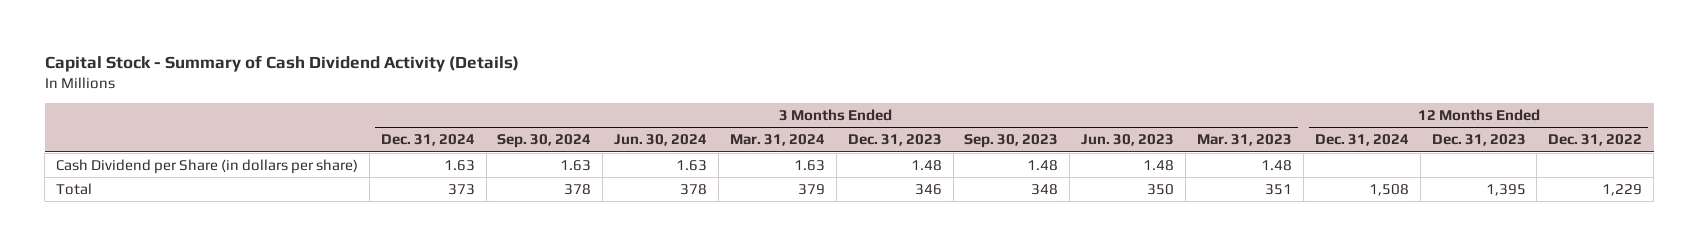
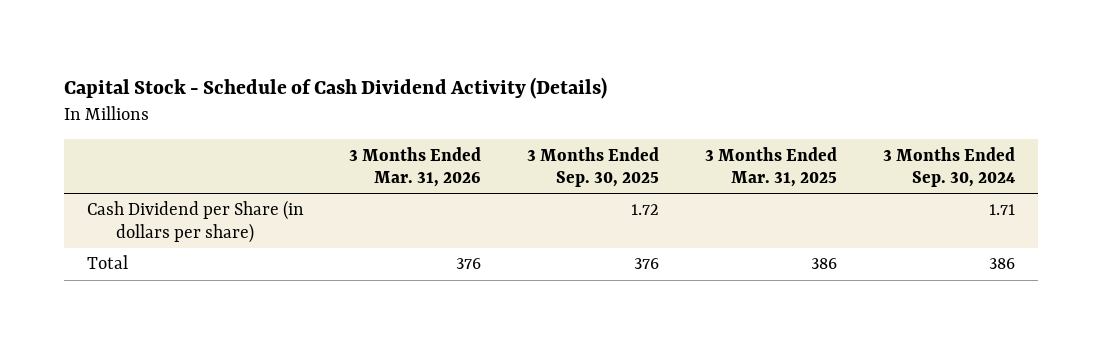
- Capital Stock - Summary of Cash Dividend Activity (Details)
+ Capital Stock - Schedule of Cash Dividend Activity (Details)
- | 3 Months Ended Dec. 31, 2024 | 3 Months Ended Sep. 30, 2024 | 3 Months Ended Jun. 30, 2024 | 3 Months Ended Mar. 31, 2024 | 3 Months Ended Dec. 31, 2023 | 3 Months Ended Sep. 30, 2023 | 3 Months Ended Jun. 30, 2023 | 3 Months Ended Mar. 31, 2023 | 12 Months Ended Dec. 31, 2024 | 12 Months Ended Dec. 31, 2023 | 12 Months Ended Dec. 31, 2022
+ | 3 Months Ended Mar. 31, 2026 | 3 Months Ended Sep. 30, 2025 | 3 Months Ended Mar. 31, 2025 | 3 Months Ended Sep. 30, 2024
- Cash Dividend per Share (in dollars per share) | 1.63 | 1.63 | 1.63 | 1.63 | 1.48 | 1.48 | 1.48 | 1.48 | | |
- Total | 373 | 378 | 378 | 379 | 346 | 348 | 350 | 351 | 1,508 | 1,395 | 1,229
+ Cash Dividend per Share (in dollars per share) | | 1.72 | | 1.71
+ Total | 376 | 376 | 386 | 386

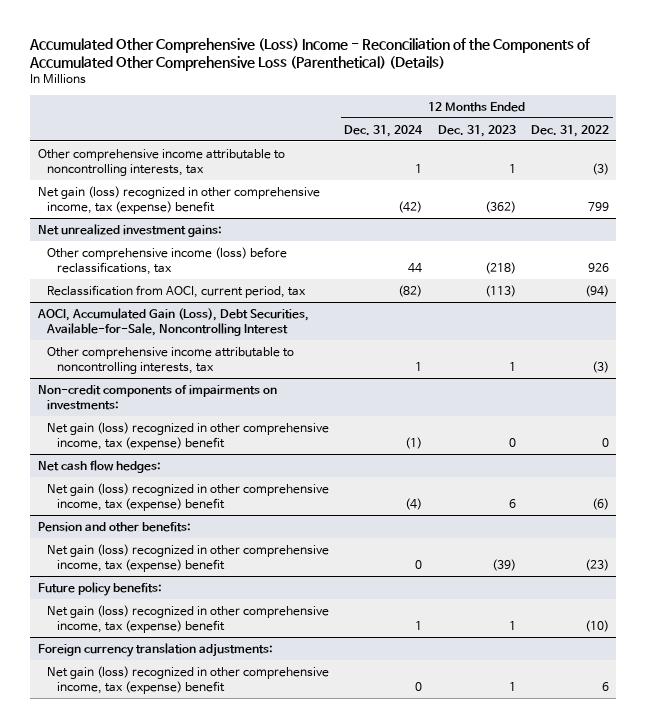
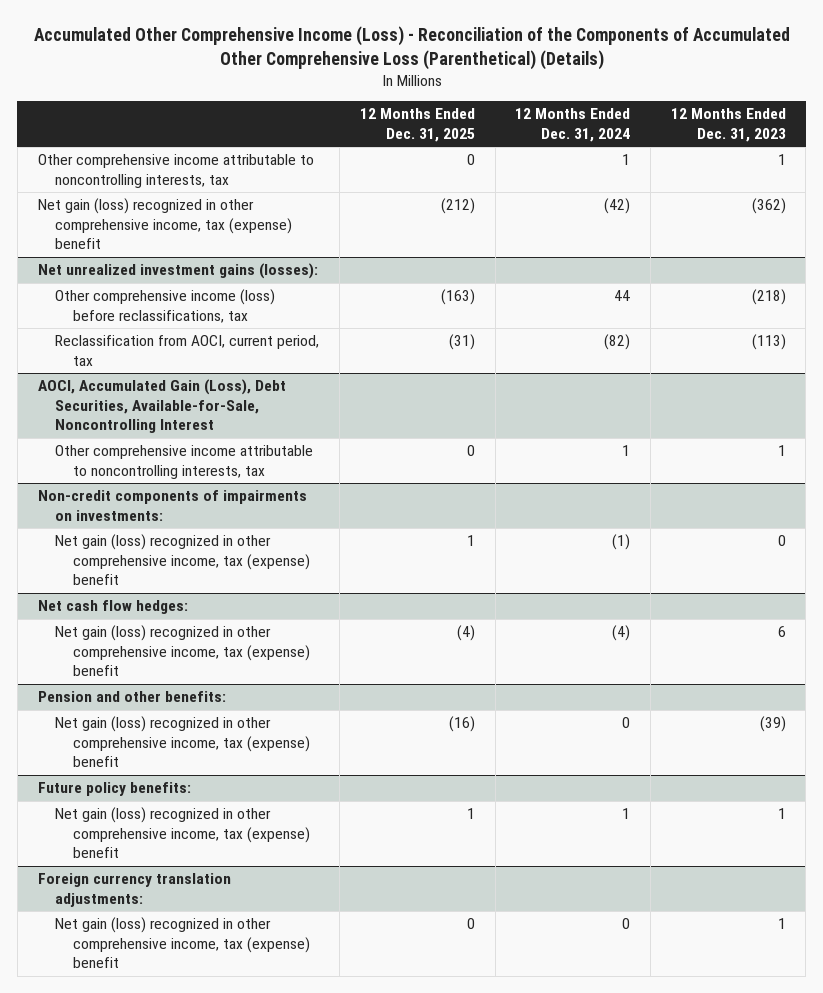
- Accumulated Other Comprehensive (Loss) Income - Reconciliation of the Components of Accumulated Other Comprehensive Loss (Parenthetical) (Details)
+ Accumulated Other Comprehensive Income (Loss) - Reconciliation of the Components of Accumulated Other Comprehensive Loss (Parenthetical) (Details)
- | 12 Months Ended Dec. 31, 2024 | 12 Months Ended Dec. 31, 2023 | 12 Months Ended Dec. 31, 2022
+ | 12 Months Ended Dec. 31, 2025 | 12 Months Ended Dec. 31, 2024 | 12 Months Ended Dec. 31, 2023
- Net unrealized investment gains:
+ Net unrealized investment gains (losses):

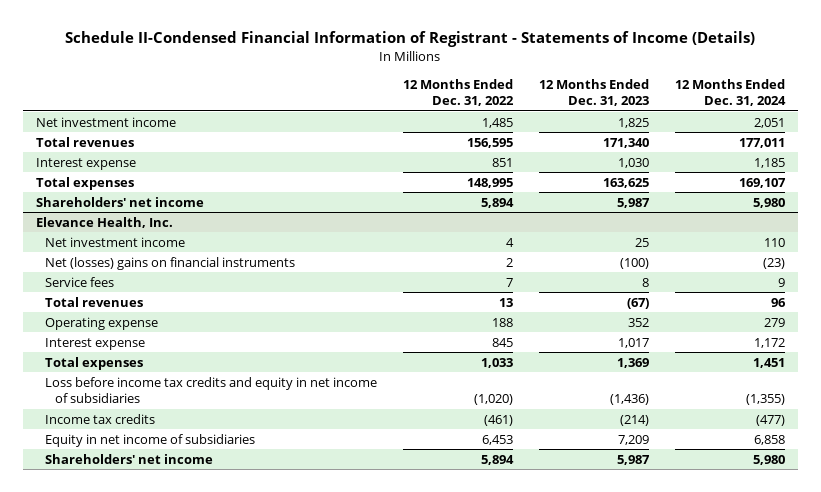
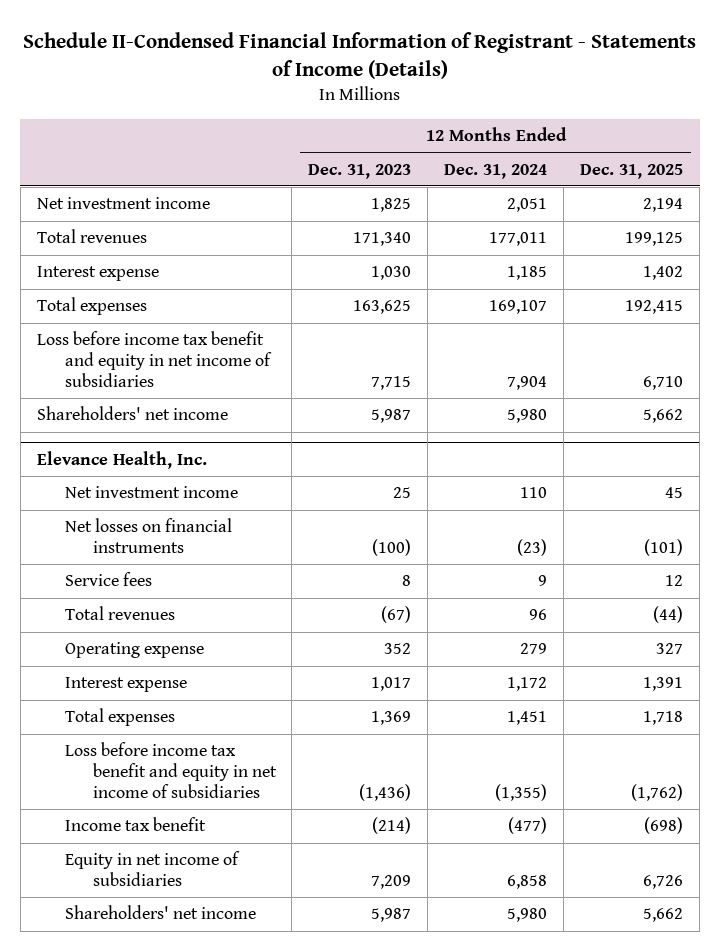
- | 12 Months Ended Dec. 31, 2022 | 12 Months Ended Dec. 31, 2023 | 12 Months Ended Dec. 31, 2024
+ | 12 Months Ended Dec. 31, 2023 | 12 Months Ended Dec. 31, 2024 | 12 Months Ended Dec. 31, 2025
+ Loss before income tax benefit and equity in net income of subsidiaries | 7,715 | 7,904 | 6,710
@ Elevance Health, Inc.
- Net (losses) gains on financial instruments | 2 | (100) | (23)
+ Net losses on financial instruments | (100) | (23) | (101)
- Loss before income tax credits and equity in net income of subsidiaries | (1,020) | (1,436) | (1,355)
- Income tax credits | (461) | (214) | (477)
+ Loss before income tax benefit and equity in net income of subsidiaries | (1,436) | (1,355) | (1,762)
+ Income tax benefit | (214) | (477) | (698)

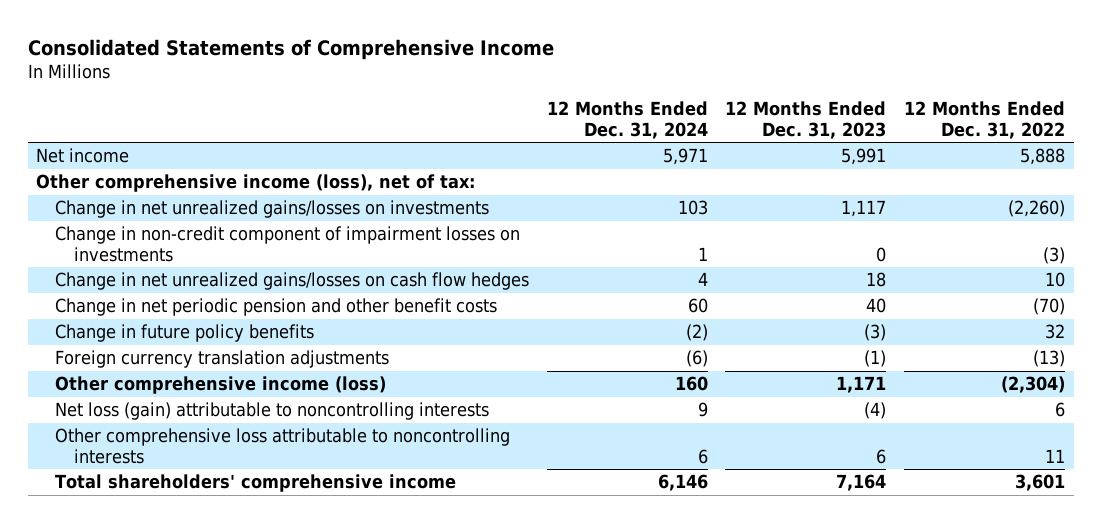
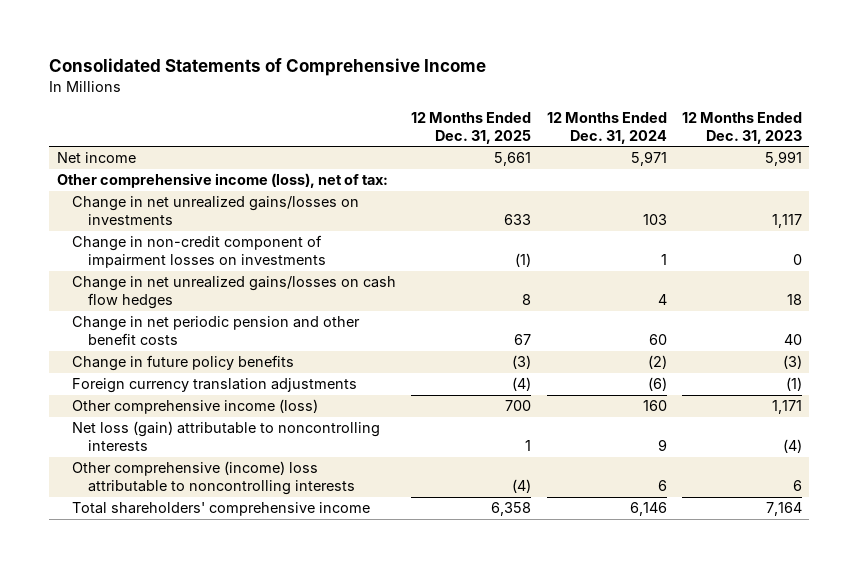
- | 12 Months Ended Dec. 31, 2024 | 12 Months Ended Dec. 31, 2023 | 12 Months Ended Dec. 31, 2022
+ | 12 Months Ended Dec. 31, 2025 | 12 Months Ended Dec. 31, 2024 | 12 Months Ended Dec. 31, 2023
- Other comprehensive loss attributable to noncontrolling interests | 6 | 6 | 11
+ Other comprehensive (income) loss attributable to noncontrolling interests | (4) | 6 | 6

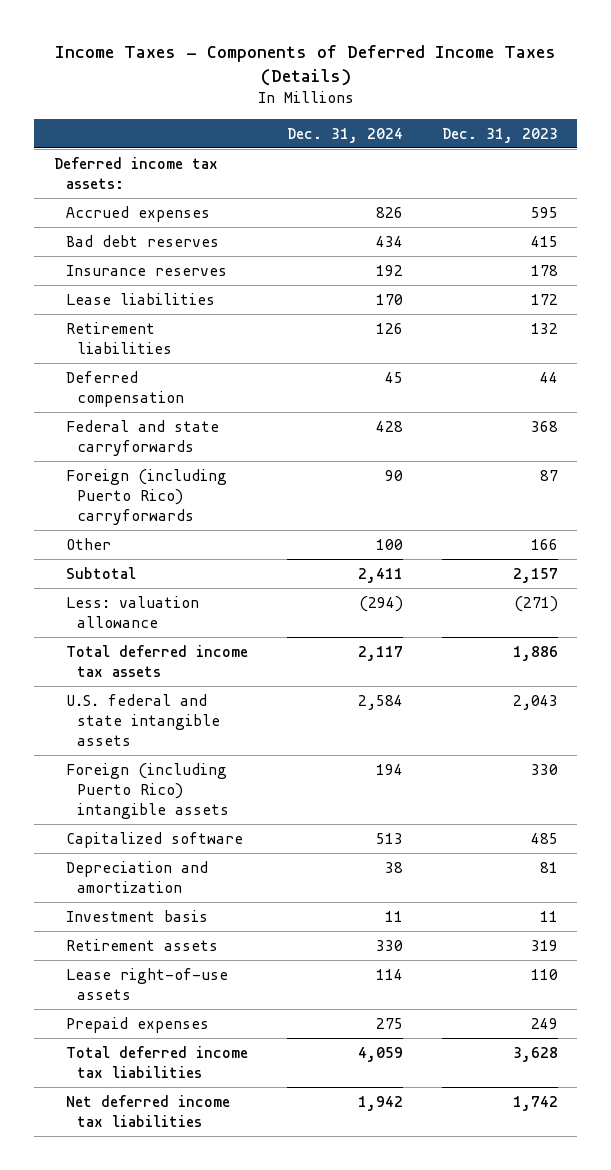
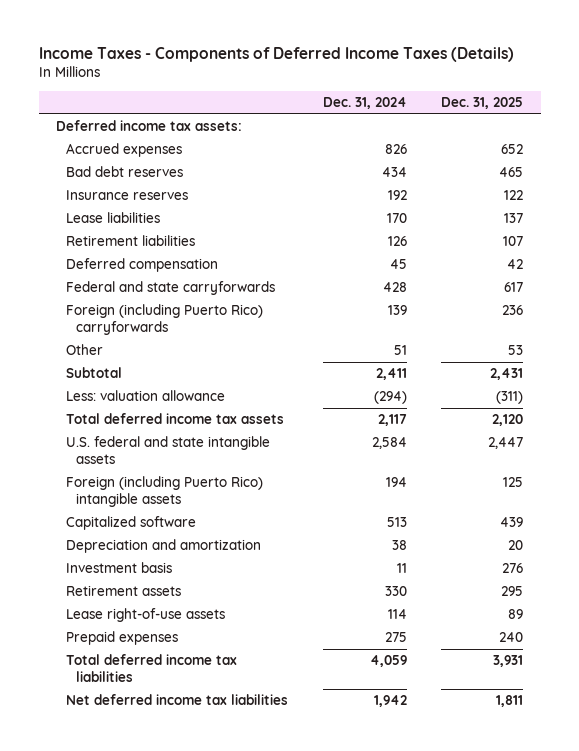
- | Dec. 31, 2024 | Dec. 31, 2023
+ | Dec. 31, 2024 | Dec. 31, 2025
- Foreign (including Puerto Rico) carryforwards | 90 | 87
- Other | 100 | 166
+ Foreign (including Puerto Rico) carryforwards | 139 | 236
+ Other | 51 | 53

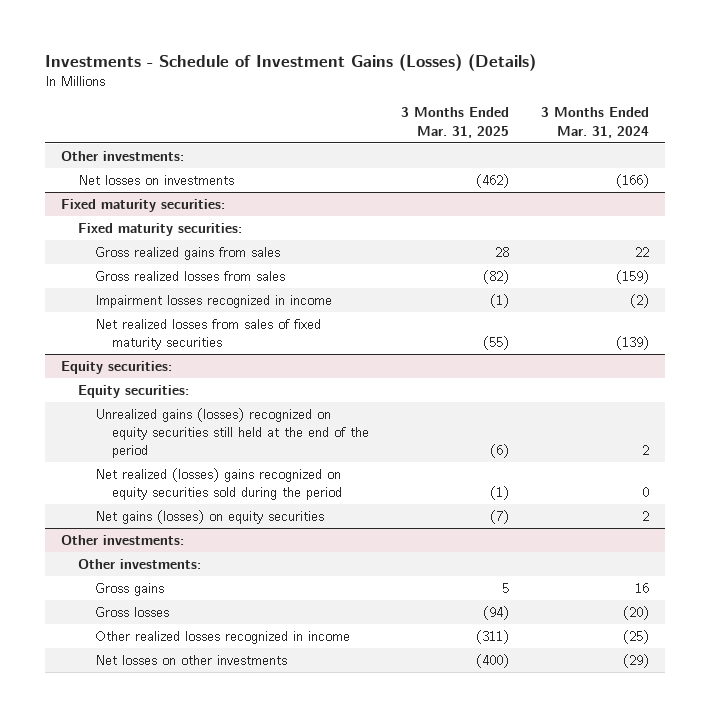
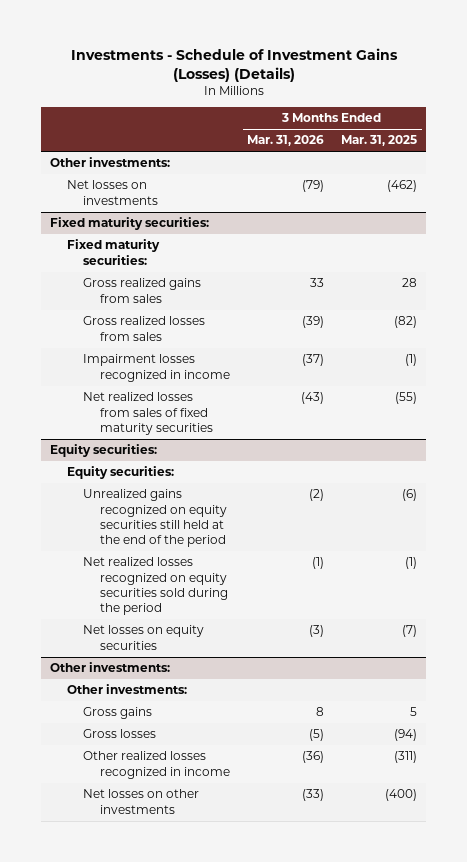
- | 3 Months Ended Mar. 31, 2025 | 3 Months Ended Mar. 31, 2024
+ | 3 Months Ended Mar. 31, 2026 | 3 Months Ended Mar. 31, 2025
@ Equity securities:
- Unrealized gains (losses) recognized on equity securities still held at the end of the period | (6) | 2
- Net realized (losses) gains recognized on equity securities sold during the period | (1) | 0
- Net gains (losses) on equity securities | (7) | 2
+ Unrealized gains recognized on equity securities still held at the end of the period | (2) | (6)
+ Net realized losses recognized on equity securities sold during the period | (1) | (1)
+ Net losses on equity securities | (3) | (7)

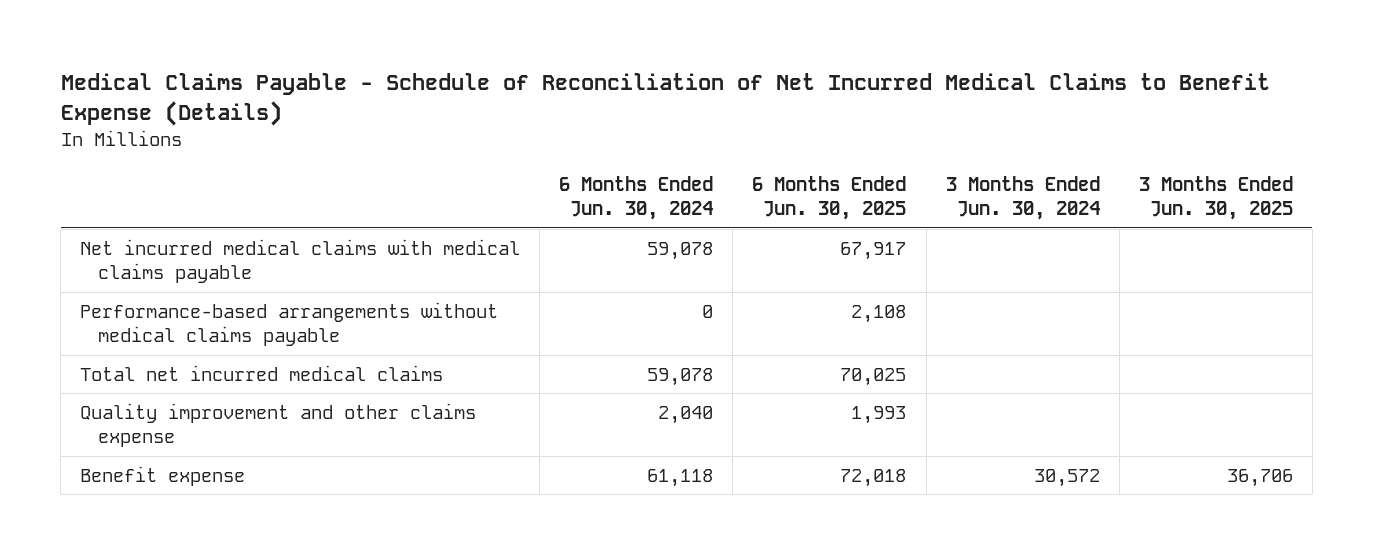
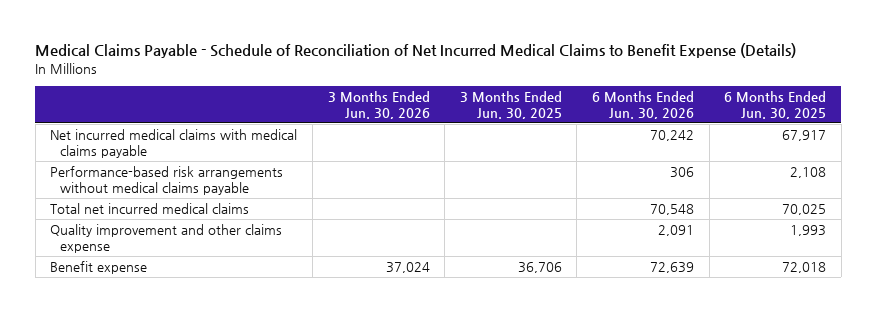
- | 6 Months Ended Jun. 30, 2024 | 6 Months Ended Jun. 30, 2025 | 3 Months Ended Jun. 30, 2024 | 3 Months Ended Jun. 30, 2025
+ | 3 Months Ended Jun. 30, 2026 | 3 Months Ended Jun. 30, 2025 | 6 Months Ended Jun. 30, 2026 | 6 Months Ended Jun. 30, 2025
- Performance-based arrangements without medical claims payable | 0 | 2,108 | |
+ Performance-based risk arrangements without medical claims payable | | | 306 | 2,108

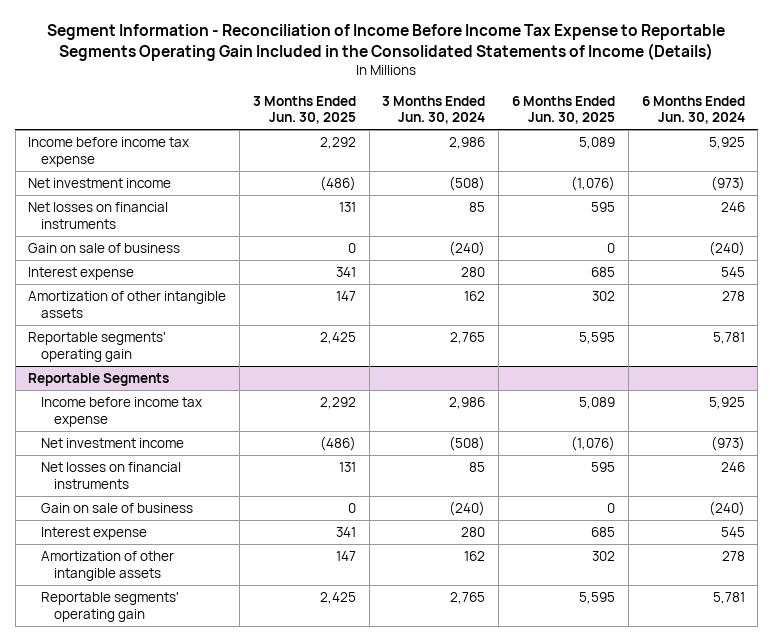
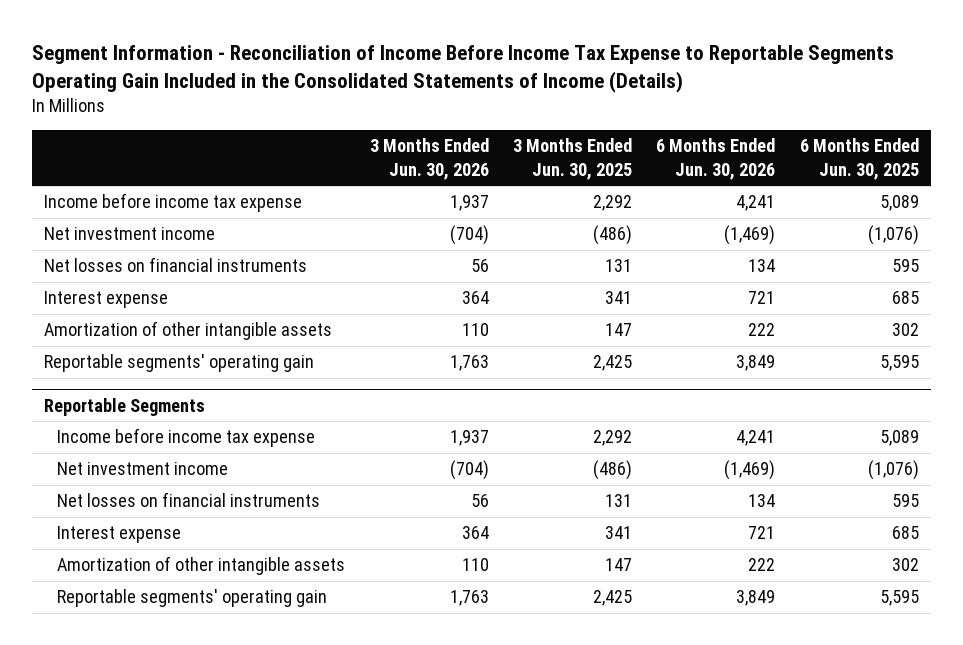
- | 3 Months Ended Jun. 30, 2025 | 3 Months Ended Jun. 30, 2024 | 6 Months Ended Jun. 30, 2025 | 6 Months Ended Jun. 30, 2024
+ | 3 Months Ended Jun. 30, 2026 | 3 Months Ended Jun. 30, 2025 | 6 Months Ended Jun. 30, 2026 | 6 Months Ended Jun. 30, 2025
- Gain on sale of business | 0 | (240) | 0 | (240)
@ Reportable Segments
- Gain on sale of business | 0 | (240) | 0 | (240)

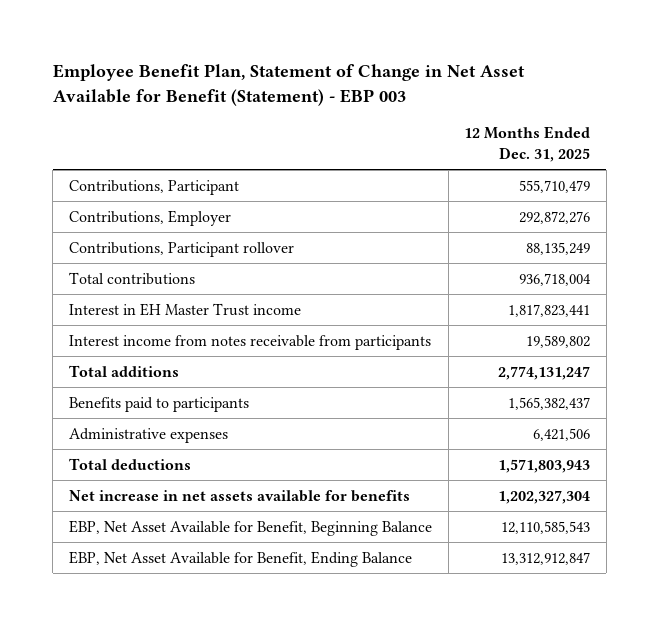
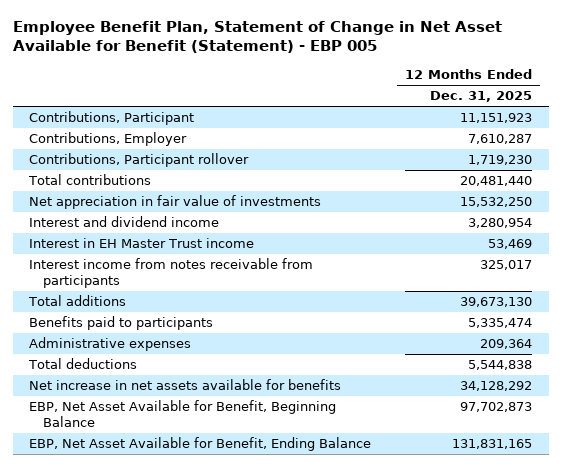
- Employee Benefit Plan, Statement of Change in Net Asset Available for Benefit (Statement) - EBP 003
+ Employee Benefit Plan, Statement of Change in Net Asset Available for Benefit (Statement) - EBP 005
- Contributions, Participant | 555,710,479
- Contributions, Employer | 292,872,276
- Contributions, Participant rollover | 88,135,249
- Total contributions | 936,718,004
- Interest in EH Master Trust income | 1,817,823,441
- Interest income from notes receivable from participants | 19,589,802
- Total additions | 2,774,131,247
- Benefits paid to participants | 1,565,382,437
- Administrative expenses | 6,421,506
- Total deductions | 1,571,803,943
- Net increase in net assets available for benefits | 1,202,327,304
- EBP, Net Asset Available for Benefit, Beginning Balance | 12,110,585,543
- EBP, Net Asset Available for Benefit, Ending Balance | 13,312,912,847
+ Contributions, Participant | 11,151,923
+ Contributions, Employer | 7,610,287
+ Contributions, Participant rollover | 1,719,230
+ Total contributions | 20,481,440
+ Net appreciation in fair value of investments | 15,532,250
+ Interest and dividend income | 3,280,954
+ Interest in EH Master Trust income | 53,469
+ Interest income from notes receivable from participants | 325,017
+ Total additions | 39,673,130
+ Benefits paid to participants | 5,335,474
+ Administrative expenses | 209,364
+ Total deductions | 5,544,838
+ Net increase in net assets available for benefits | 34,128,292
+ EBP, Net Asset Available for Benefit, Beginning Balance | 97,702,873
+ EBP, Net Asset Available for Benefit, Ending Balance | 131,831,165

